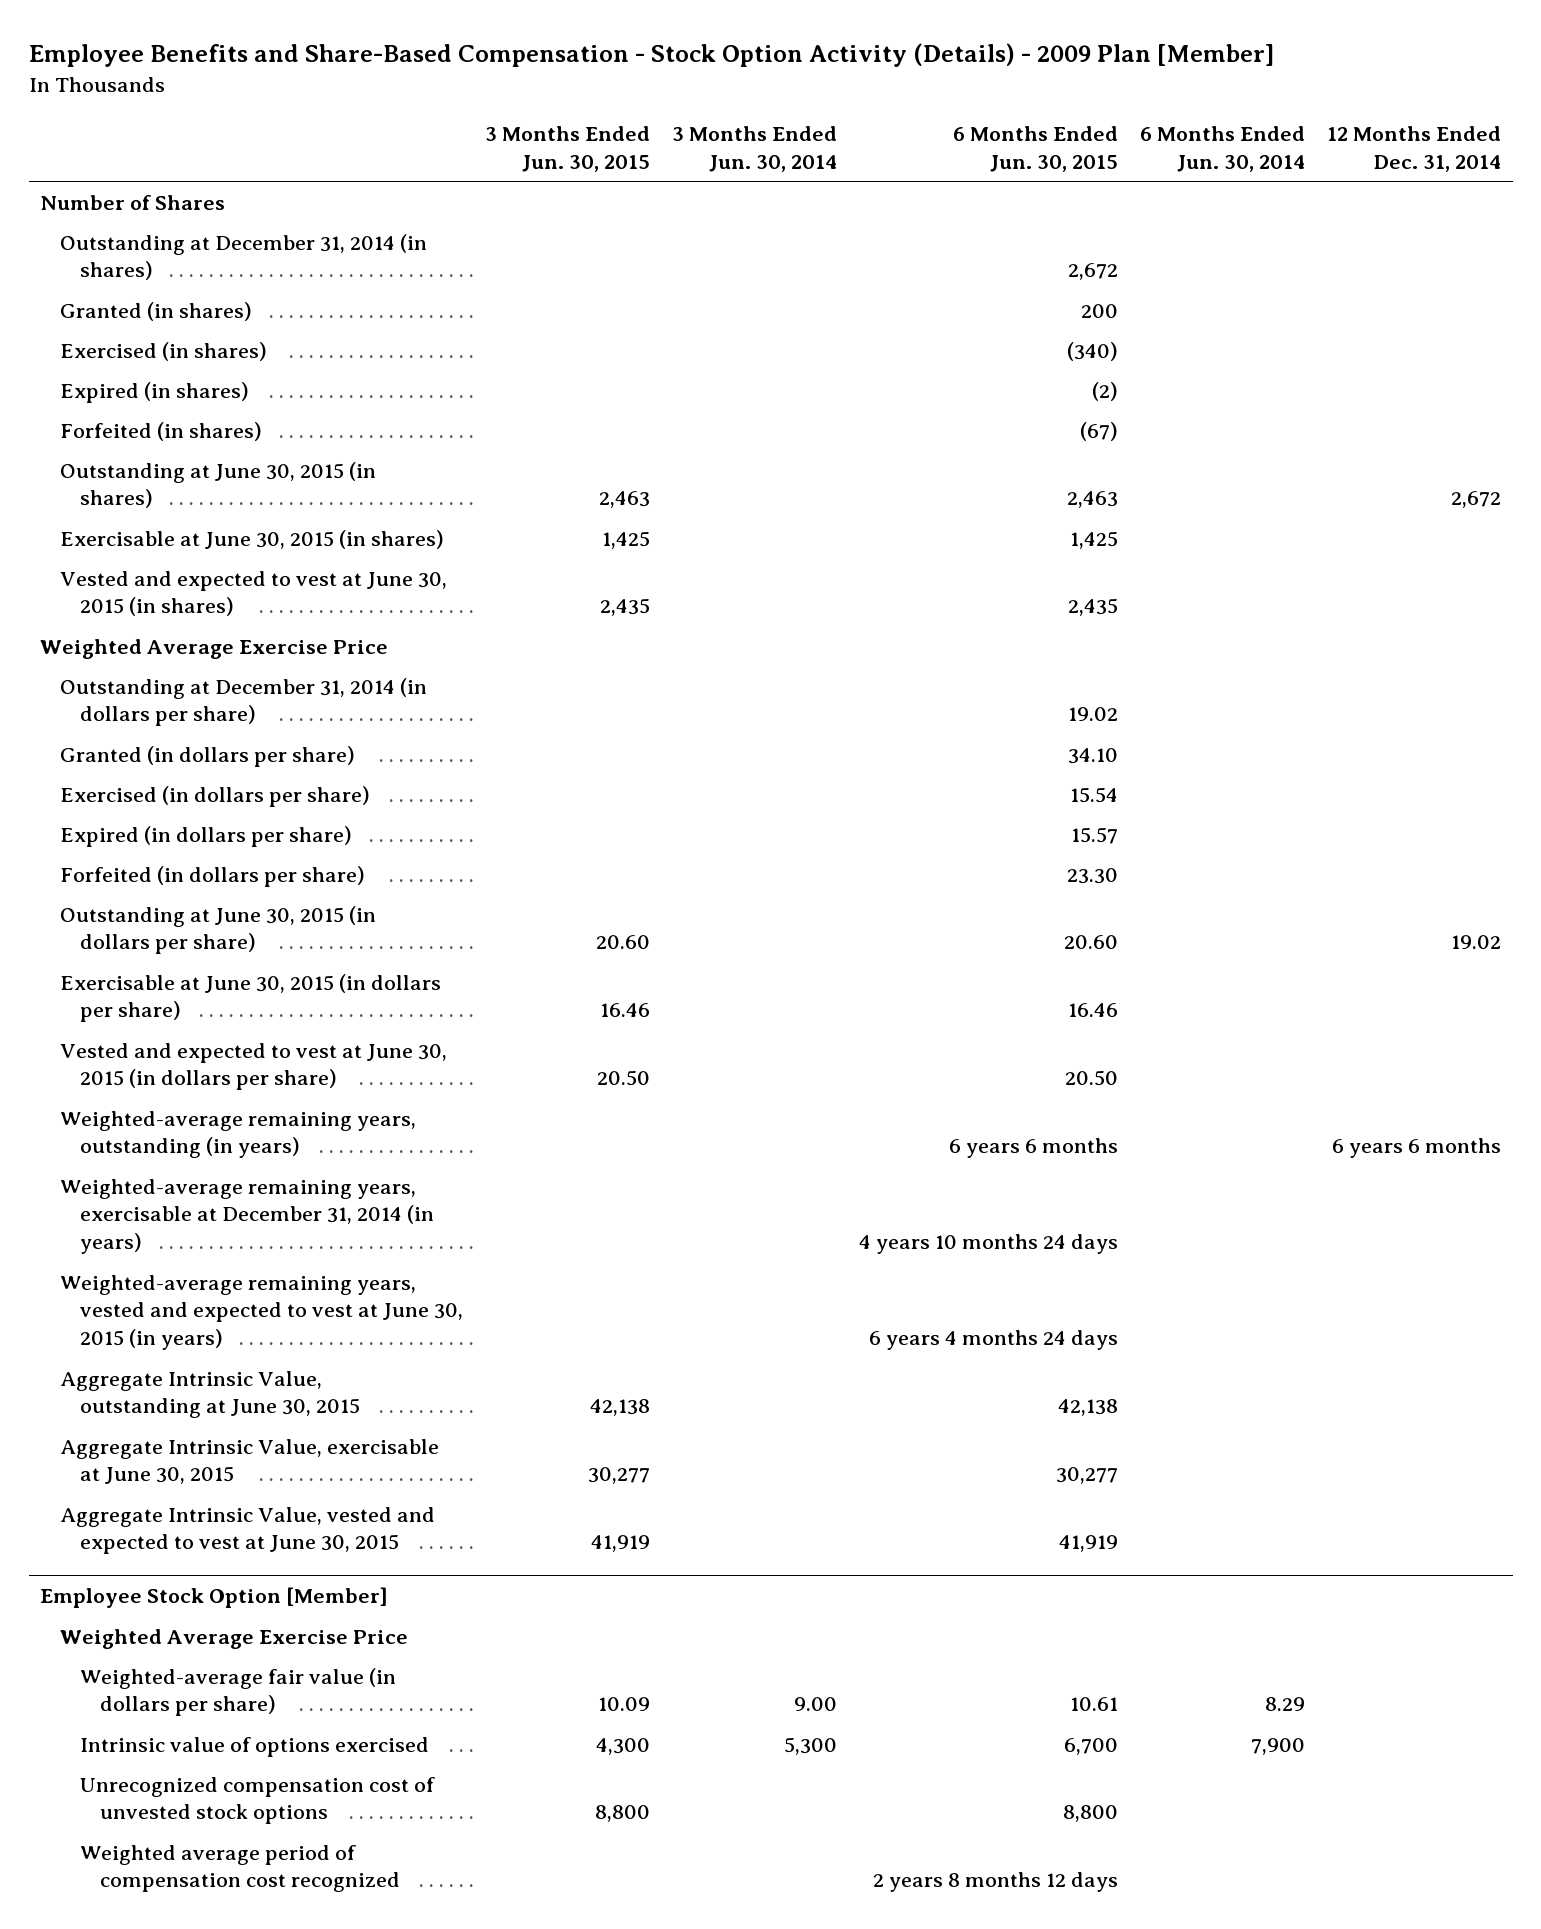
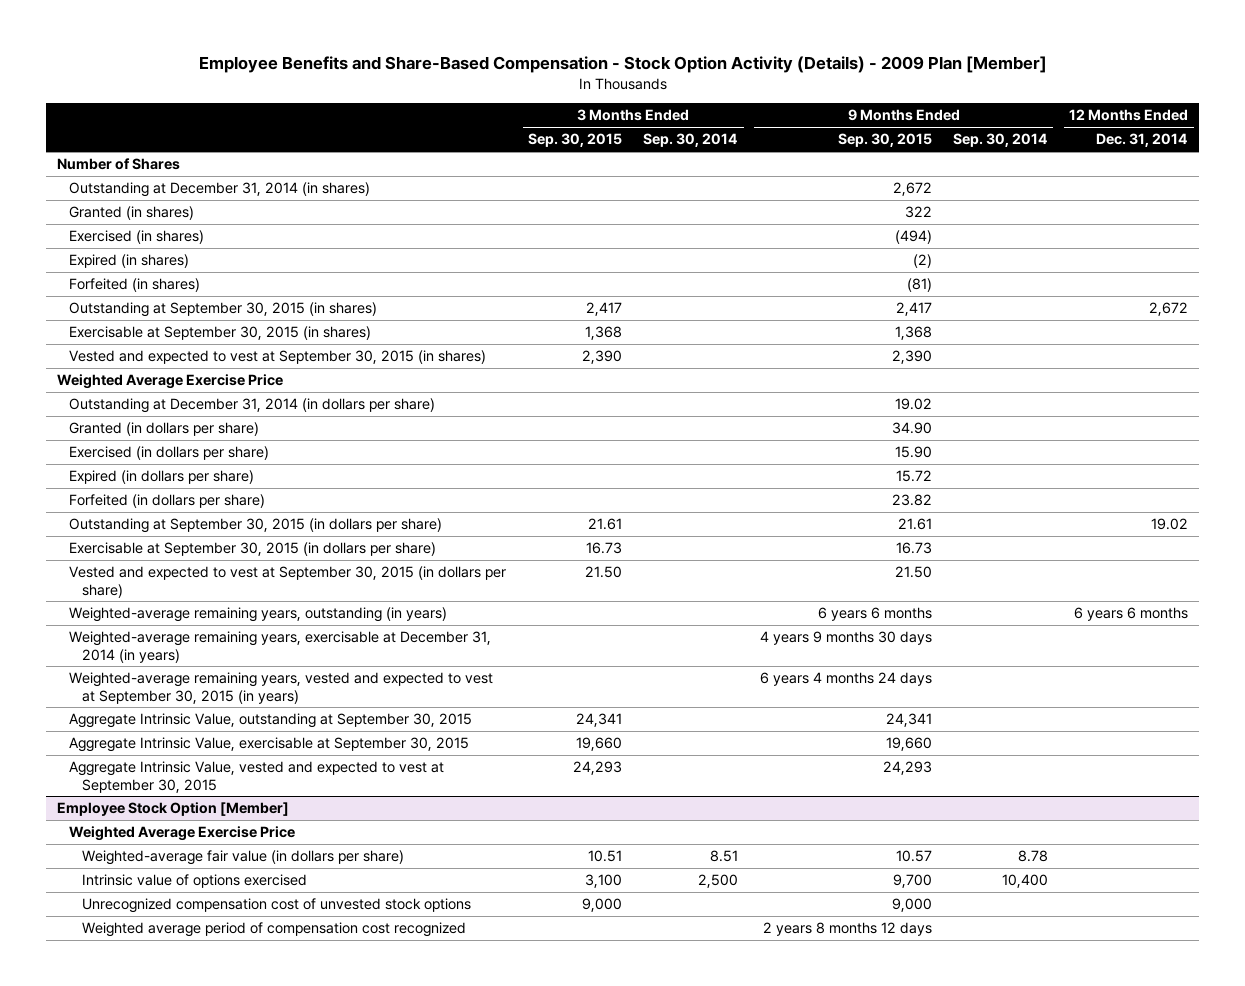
- | 3 Months Ended Jun. 30, 2015 | 3 Months Ended Jun. 30, 2014 | 6 Months Ended Jun. 30, 2015 | 6 Months Ended Jun. 30, 2014 | 12 Months Ended Dec. 31, 2014
+ | 3 Months Ended Sep. 30, 2015 | 3 Months Ended Sep. 30, 2014 | 9 Months Ended Sep. 30, 2015 | 9 Months Ended Sep. 30, 2014 | 12 Months Ended Dec. 31, 2014
- Outstanding at June 30, 2015 (in shares) | 2,463 | | 2,463 | | 2,672
- Exercisable at June 30, 2015 (in shares) | 1,425 | | 1,425 | |
- Vested and expected to vest at June 30, 2015 (in shares) | 2,435 | | 2,435 | |
+ Outstanding at September 30, 2015 (in shares) | 2,417 | | 2,417 | | 2,672
+ Exercisable at September 30, 2015 (in shares) | 1,368 | | 1,368 | |
+ Vested and expected to vest at September 30, 2015 (in shares) | 2,390 | | 2,390 | |
- Outstanding at June 30, 2015 (in dollars per share) | 20.60 | | 20.60 | | 19.02
- Exercisable at June 30, 2015 (in dollars per share) | 16.46 | | 16.46 | |
- Vested and expected to vest at June 30, 2015 (in dollars per share) | 20.50 | | 20.50 | |
+ Outstanding at September 30, 2015 (in dollars per share) | 21.61 | | 21.61 | | 19.02
+ Exercisable at September 30, 2015 (in dollars per share) | 16.73 | | 16.73 | |
+ Vested and expected to vest at September 30, 2015 (in dollars per share) | 21.50 | | 21.50 | |
- Weighted-average remaining years, vested and expected to vest at June 30, 2015 (in years) | | | 6 years 4 months 24 days | |
- Aggregate Intrinsic Value, outstanding at June 30, 2015 | 42,138 | | 42,138 | |
- Aggregate Intrinsic Value, exercisable at June 30, 2015 | 30,277 | | 30,277 | |
- Aggregate Intrinsic Value, vested and expected to vest at June 30, 2015 | 41,919 | | 41,919 | |
+ Weighted-average remaining years, vested and expected to vest at September 30, 2015 (in years) | | | 6 years 4 months 24 days | |
+ Aggregate Intrinsic Value, outstanding at September 30, 2015 | 24,341 | | 24,341 | |
+ Aggregate Intrinsic Value, exercisable at September 30, 2015 | 19,660 | | 19,660 | |
+ Aggregate Intrinsic Value, vested and expected to vest at September 30, 2015 | 24,293 | | 24,293 | |

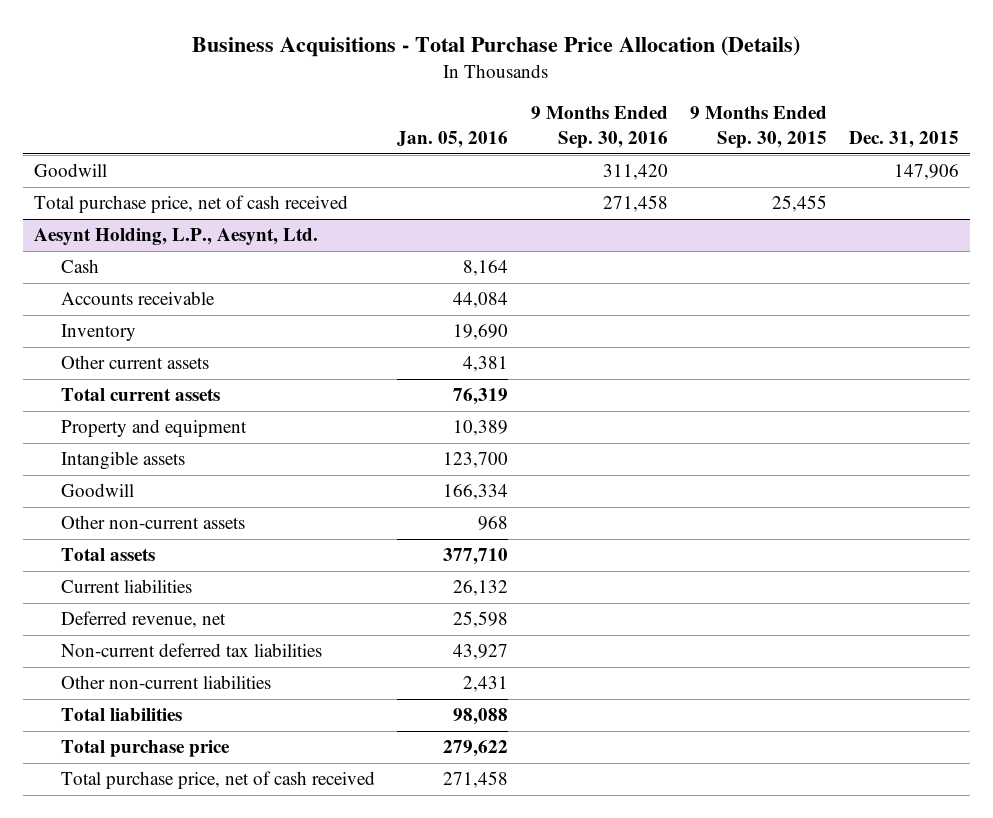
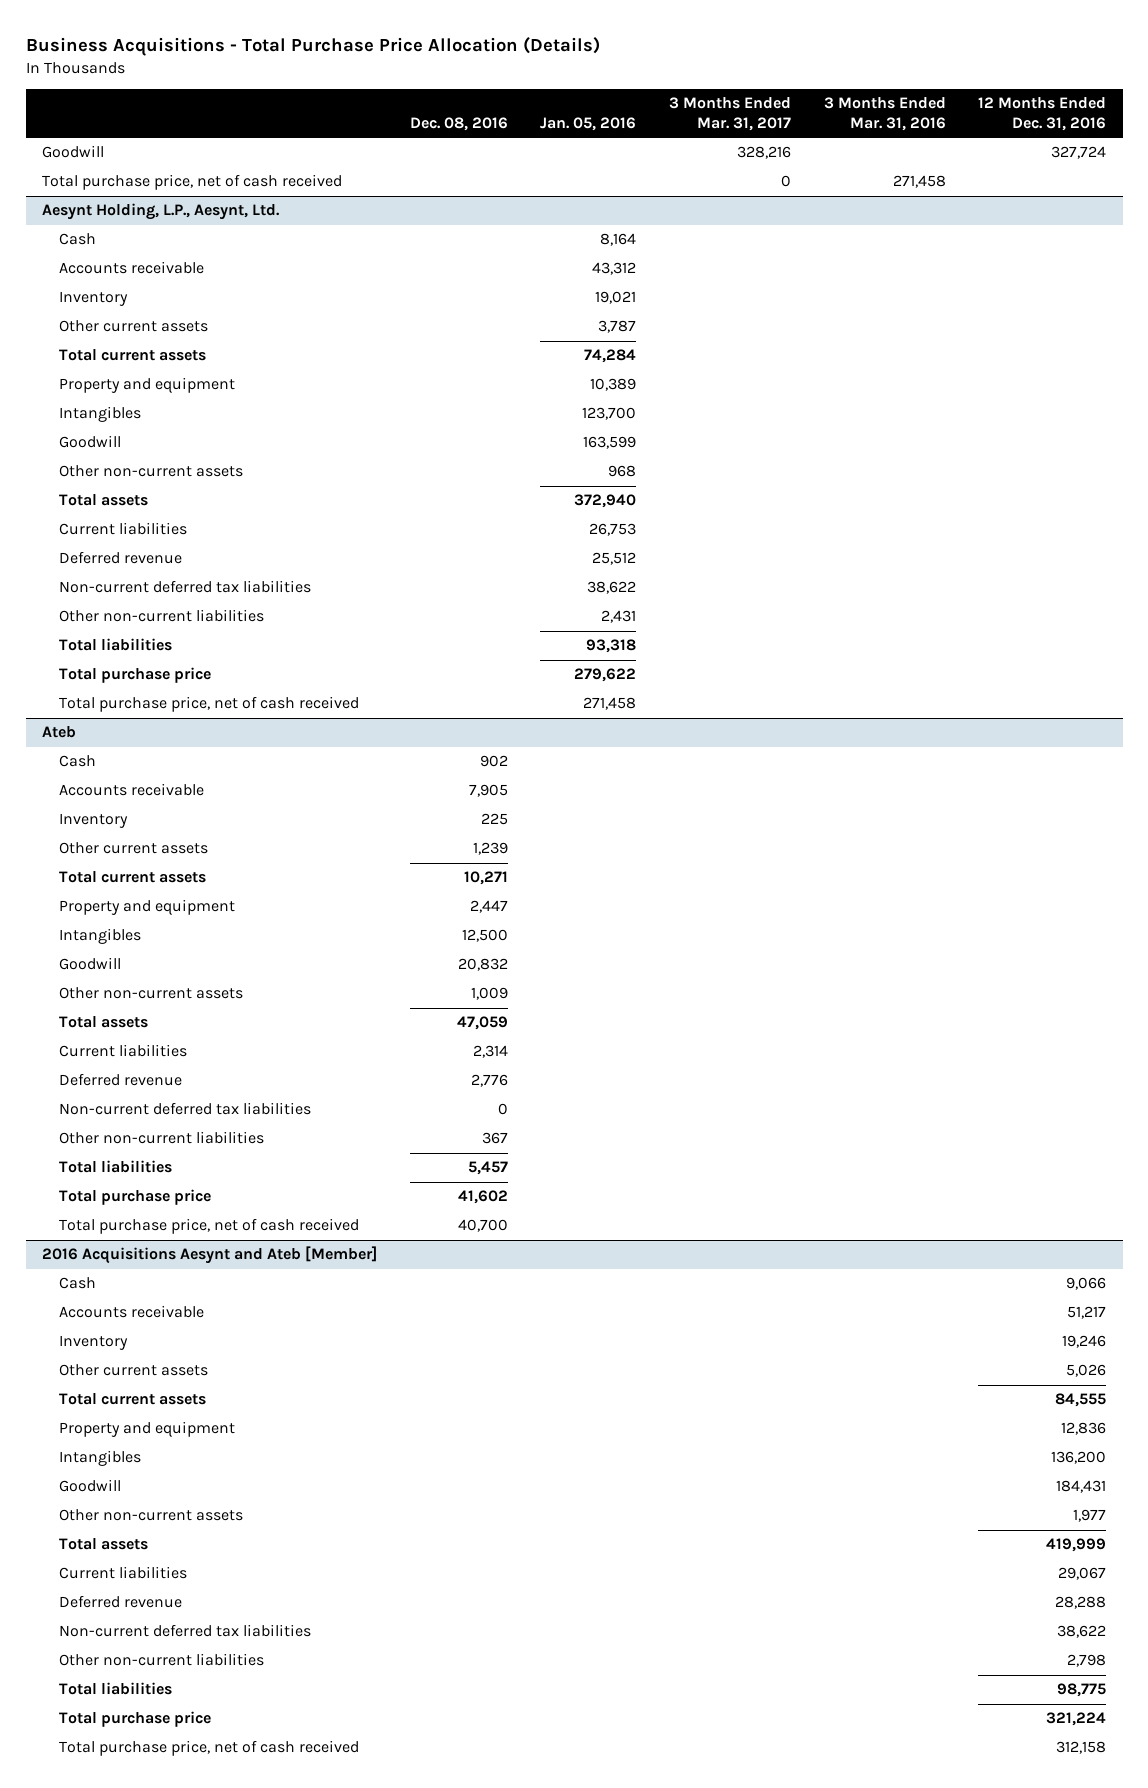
- | Jan. 05, 2016 | 9 Months Ended Sep. 30, 2016 | 9 Months Ended Sep. 30, 2015 | Dec. 31, 2015
+ | Dec. 08, 2016 | Jan. 05, 2016 | 3 Months Ended Mar. 31, 2017 | 3 Months Ended Mar. 31, 2016 | 12 Months Ended Dec. 31, 2016
@ Aesynt Holding, L.P., Aesynt, Ltd.
- Accounts receivable | 44,084 | | |
- Inventory | 19,690 | | |
- Other current assets | 4,381 | | |
- Total current assets | 76,319 | | |
+ Accounts receivable | | 43,312 | | |
+ Inventory | | 19,021 | | |
+ Other current assets | | 3,787 | | |
+ Total current assets | | 74,284 | | |
- Intangible assets | 123,700 | | |
- Goodwill | 166,334 | | |
+ Intangibles | | 123,700 | | |
+ Goodwill | | 163,599 | | |
- Total assets | 377,710 | | |
- Current liabilities | 26,132 | | |
- Deferred revenue, net | 25,598 | | |
- Non-current deferred tax liabilities | 43,927 | | |
+ Total assets | | 372,940 | | |
+ Current liabilities | | 26,753 | | |
+ Deferred revenue | | 25,512 | | |
+ Non-current deferred tax liabilities | | 38,622 | | |
- Total liabilities | 98,088 | | |
+ Total liabilities | | 93,318 | | |
+ Ateb
+ Cash | 902 | | | |
+ Accounts receivable | 7,905 | | | |
+ Inventory | 225 | | | |
+ Other current assets | 1,239 | | | |
+ Total current assets | 10,271 | | | |
+ Property and equipment | 2,447 | | | |
+ Intangibles | 12,500 | | | |
+ Goodwill | 20,832 | | | |
+ Other non-current assets | 1,009 | | | |
+ Total assets | 47,059 | | | |
+ Current liabilities | 2,314 | | | |
+ Deferred revenue | 2,776 | | | |
+ Non-current deferred tax liabilities | 0 | | | |
+ Other non-current liabilities | 367 | | | |
+ Total liabilities | 5,457 | | | |
+ Total purchase price | 41,602 | | | |
+ Total purchase price, net of cash received | 40,700 | | | |
+ 2016 Acquisitions Aesynt and Ateb [Member]
+ Cash | | | | | 9,066
+ Accounts receivable | | | | | 51,217
+ Inventory | | | | | 19,246
+ Other current assets | | | | | 5,026
+ Total current assets | | | | | 84,555
+ Property and equipment | | | | | 12,836
+ Intangibles | | | | | 136,200
+ Goodwill | | | | | 184,431
+ Other non-current assets | | | | | 1,977
+ Total assets | | | | | 419,999
+ Current liabilities | | | | | 29,067
+ Deferred revenue | | | | | 28,288
+ Non-current deferred tax liabilities | | | | | 38,622
+ Other non-current liabilities | | | | | 2,798
+ Total liabilities | | | | | 98,775
+ Total purchase price | | | | | 321,224
+ Total purchase price, net of cash received | | | | | 312,158

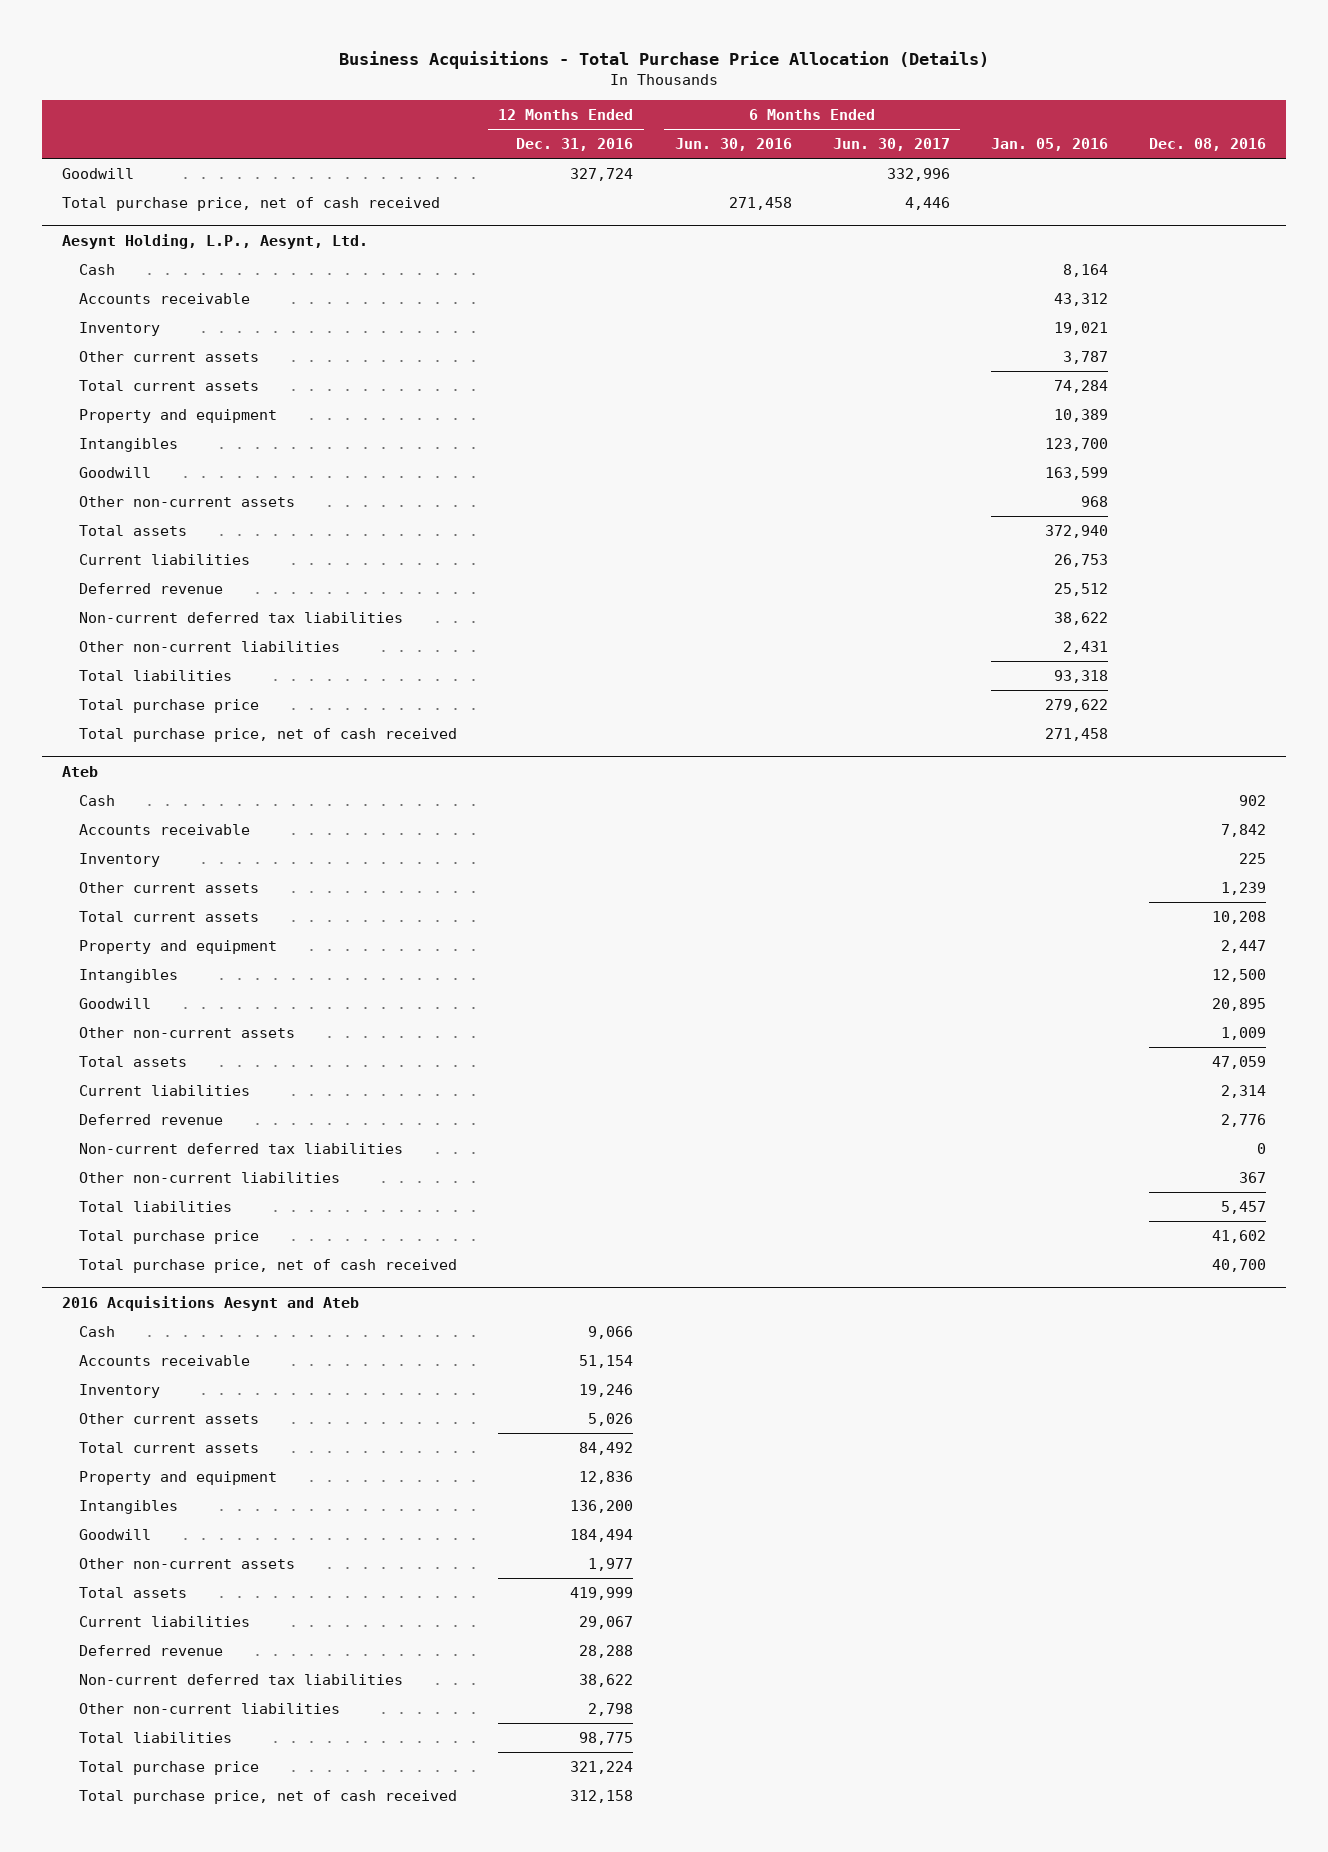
- | Dec. 08, 2016 | Jan. 05, 2016 | 3 Months Ended Mar. 31, 2017 | 3 Months Ended Mar. 31, 2016 | 12 Months Ended Dec. 31, 2016
+ | 12 Months Ended Dec. 31, 2016 | 6 Months Ended Jun. 30, 2016 | 6 Months Ended Jun. 30, 2017 | Jan. 05, 2016 | Dec. 08, 2016
@ Ateb
- Accounts receivable | 7,905 | | | |
+ Accounts receivable | | | | | 7,842
- Total current assets | 10,271 | | | |
+ Total current assets | | | | | 10,208
- Goodwill | 20,832 | | | |
+ Goodwill | | | | | 20,895
- 2016 Acquisitions Aesynt and Ateb [Member]
+ 2016 Acquisitions Aesynt and Ateb
- Accounts receivable | | | | | 51,217
+ Accounts receivable | 51,154 | | | |
- Total current assets | | | | | 84,555
+ Total current assets | 84,492 | | | |
- Goodwill | | | | | 184,431
+ Goodwill | 184,494 | | | |

